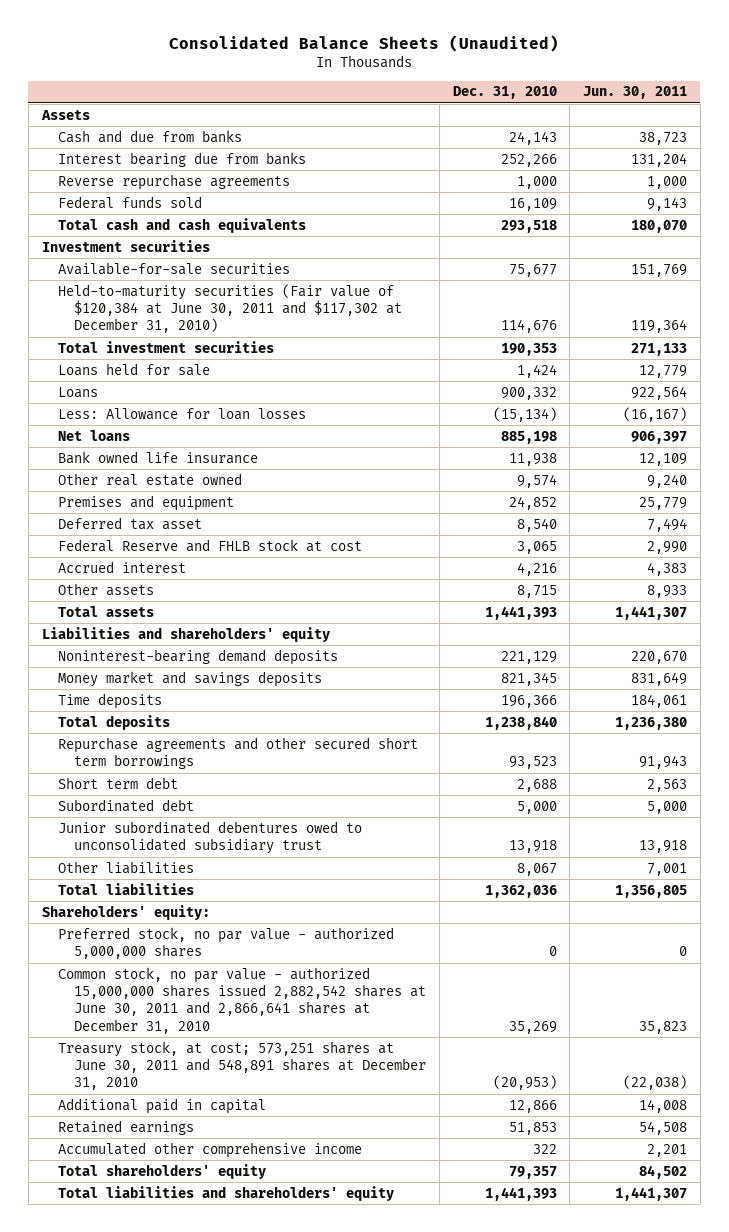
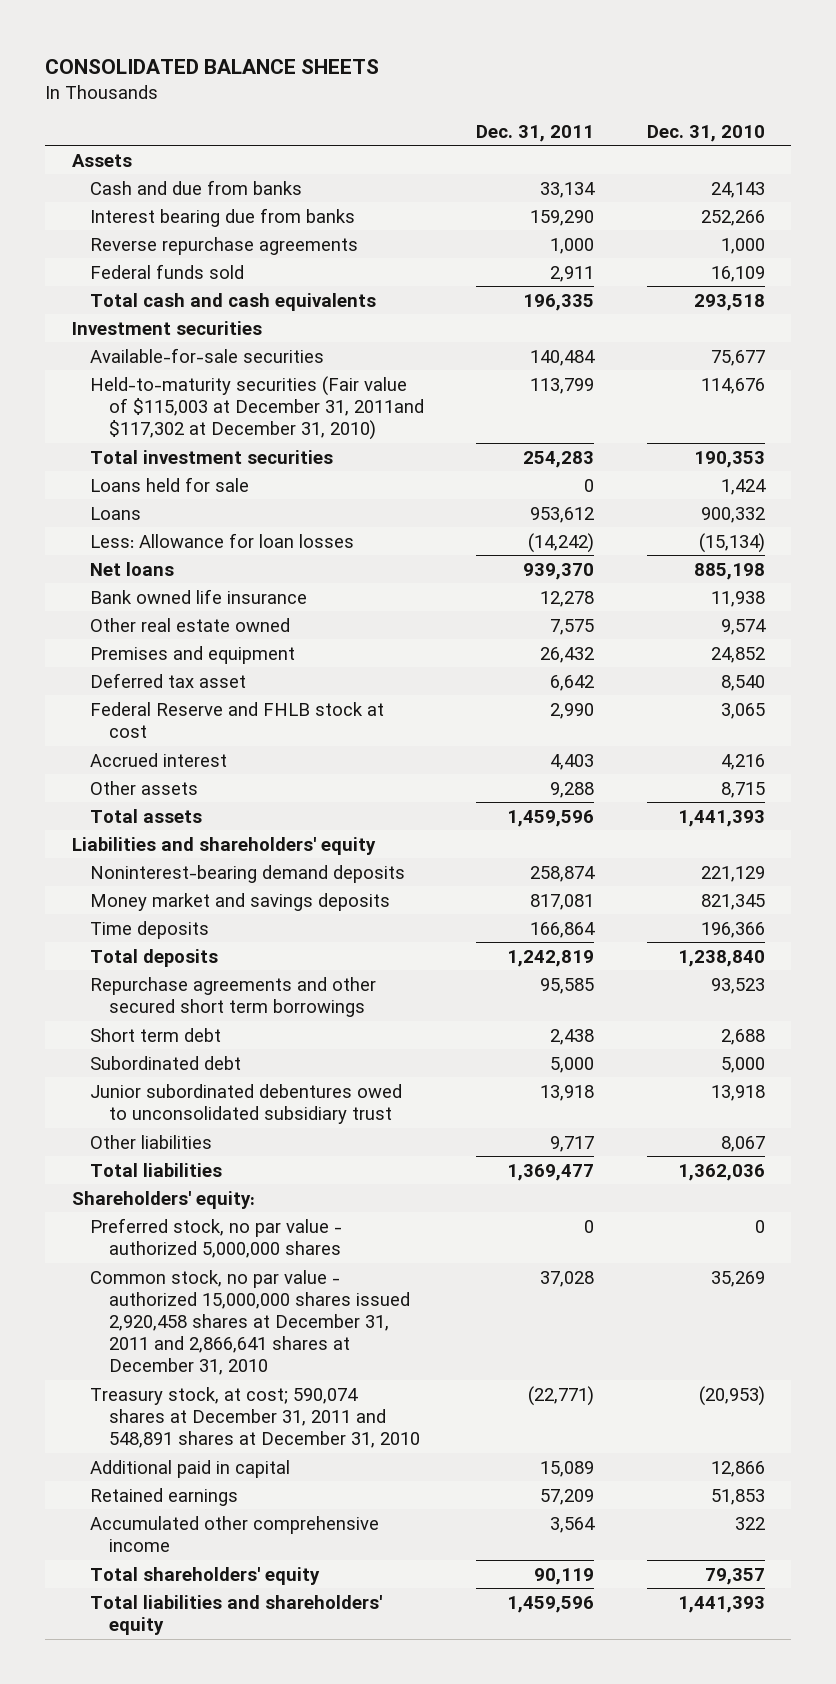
- Consolidated Balance Sheets (Unaudited)
+ CONSOLIDATED BALANCE SHEETS
- | Dec. 31, 2010 | Jun. 30, 2011
+ | Dec. 31, 2011 | Dec. 31, 2010
- Held-to-maturity securities (Fair value of $120,384 at June 30, 2011 and $117,302 at December 31, 2010) | 114,676 | 119,364
+ Held-to-maturity securities (Fair value of $115,003 at December 31, 2011and $117,302 at December 31, 2010) | 113,799 | 114,676
- Common stock, no par value - authorized 15,000,000 shares issued 2,882,542 shares at June 30, 2011 and 2,866,641 shares at December 31, 2010 | 35,269 | 35,823
- Treasury stock, at cost; 573,251 shares at June 30, 2011 and 548,891 shares at December 31, 2010 | (20,953) | (22,038)
+ Common stock, no par value - authorized 15,000,000 shares issued 2,920,458 shares at December 31, 2011 and 2,866,641 shares at December 31, 2010 | 37,028 | 35,269
+ Treasury stock, at cost; 590,074 shares at December 31, 2011 and 548,891 shares at December 31, 2010 | (22,771) | (20,953)

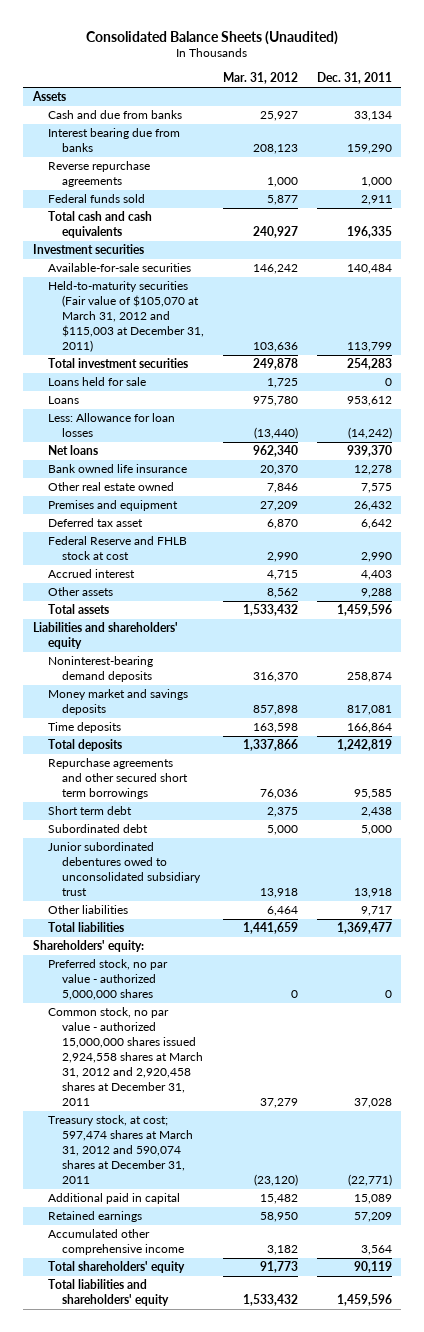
- CONSOLIDATED BALANCE SHEETS
+ Consolidated Balance Sheets (Unaudited)
- | Dec. 31, 2011 | Dec. 31, 2010
+ | Mar. 31, 2012 | Dec. 31, 2011
- Held-to-maturity securities (Fair value of $115,003 at December 31, 2011and $117,302 at December 31, 2010) | 113,799 | 114,676
+ Held-to-maturity securities (Fair value of $105,070 at March 31, 2012 and $115,003 at December 31, 2011) | 103,636 | 113,799
- Common stock, no par value - authorized 15,000,000 shares issued 2,920,458 shares at December 31, 2011 and 2,866,641 shares at December 31, 2010 | 37,028 | 35,269
- Treasury stock, at cost; 590,074 shares at December 31, 2011 and 548,891 shares at December 31, 2010 | (22,771) | (20,953)
+ Common stock, no par value - authorized 15,000,000 shares issued 2,924,558 shares at March 31, 2012 and 2,920,458 shares at December 31, 2011 | 37,279 | 37,028
+ Treasury stock, at cost; 597,474 shares at March 31, 2012 and 590,074 shares at December 31, 2011 | (23,120) | (22,771)

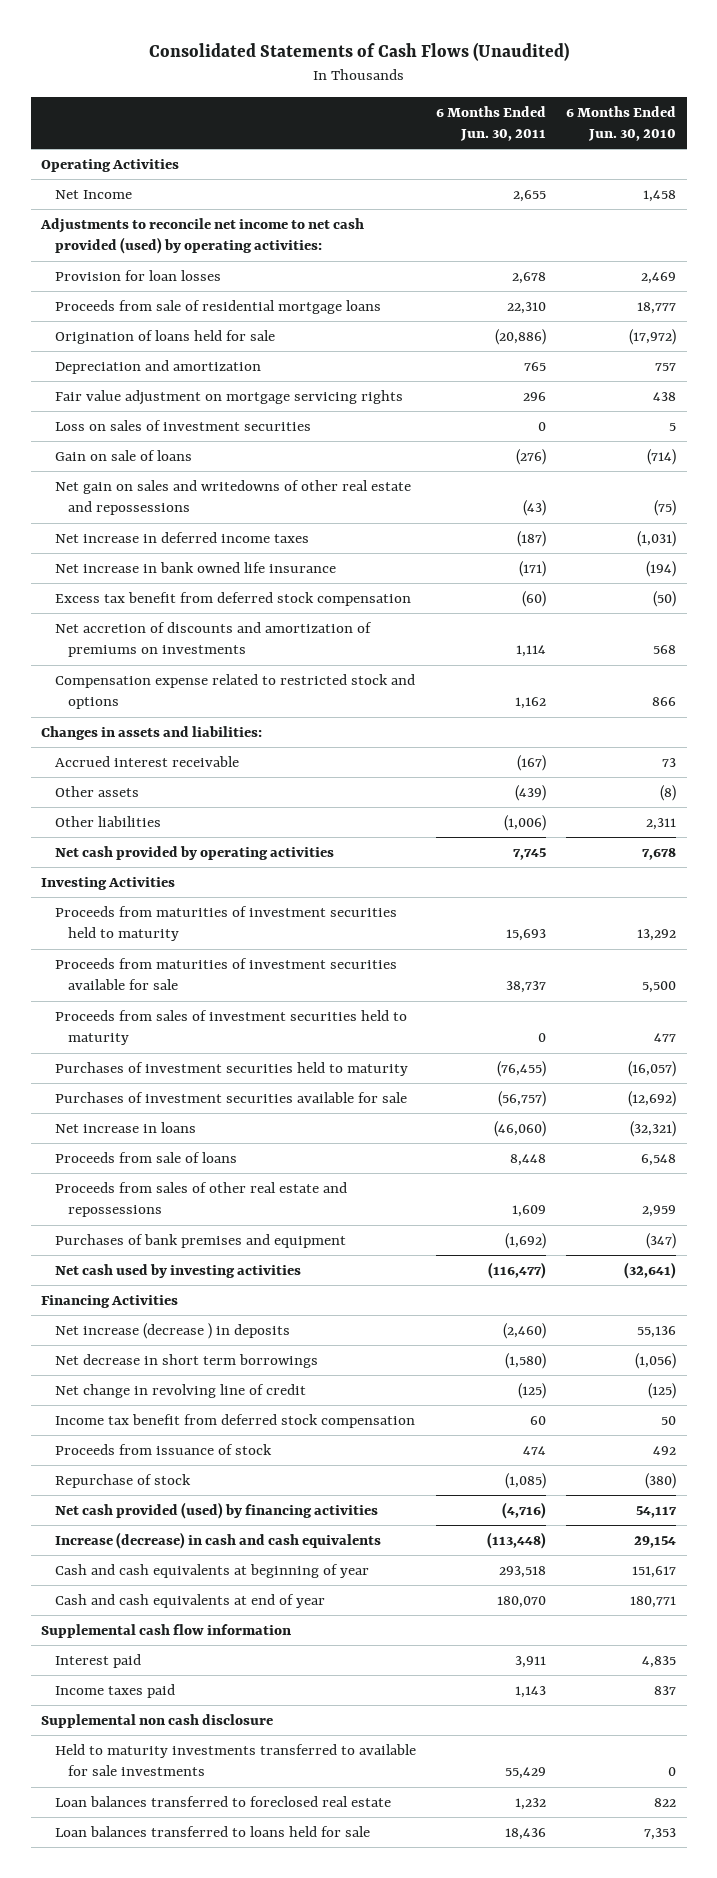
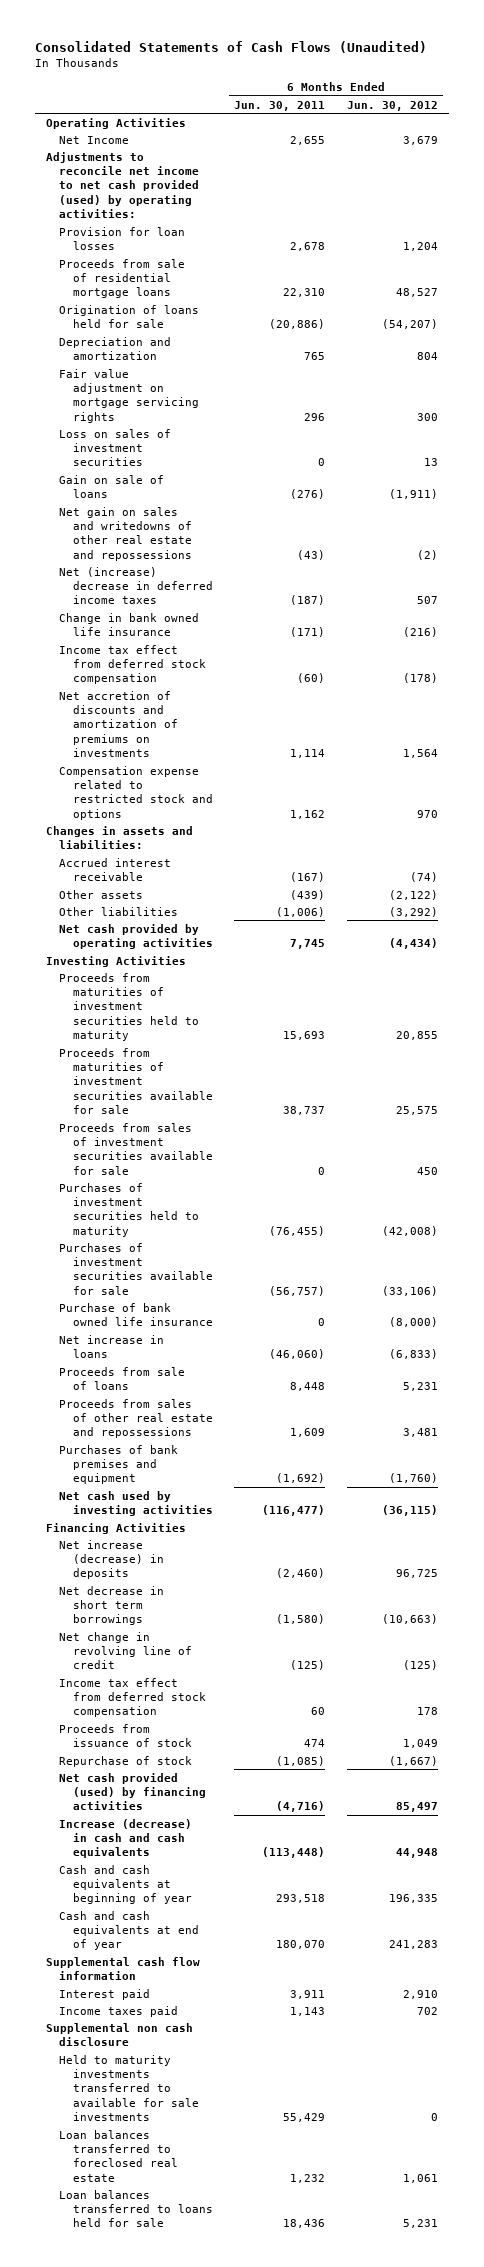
- | 6 Months Ended Jun. 30, 2011 | 6 Months Ended Jun. 30, 2010
+ | 6 Months Ended Jun. 30, 2011 | 6 Months Ended Jun. 30, 2012
- Net increase in deferred income taxes | (187) | (1,031)
- Net increase in bank owned life insurance | (171) | (194)
- Excess tax benefit from deferred stock compensation | (60) | (50)
+ Net (increase) decrease in deferred income taxes | (187) | 507
+ Change in bank owned life insurance | (171) | (216)
+ Income tax effect from deferred stock compensation | (60) | (178)
- Proceeds from sales of investment securities held to maturity | 0 | 477
+ Proceeds from sales of investment securities available for sale | 0 | 450
+ Purchase of bank owned life insurance | 0 | (8,000)
- Net increase (decrease ) in deposits | (2,460) | 55,136
+ Net increase (decrease) in deposits | (2,460) | 96,725
- Income tax benefit from deferred stock compensation | 60 | 50
+ Income tax effect from deferred stock compensation | 60 | 178

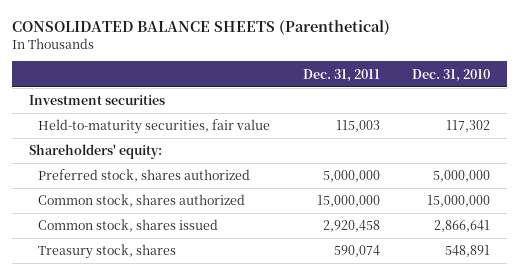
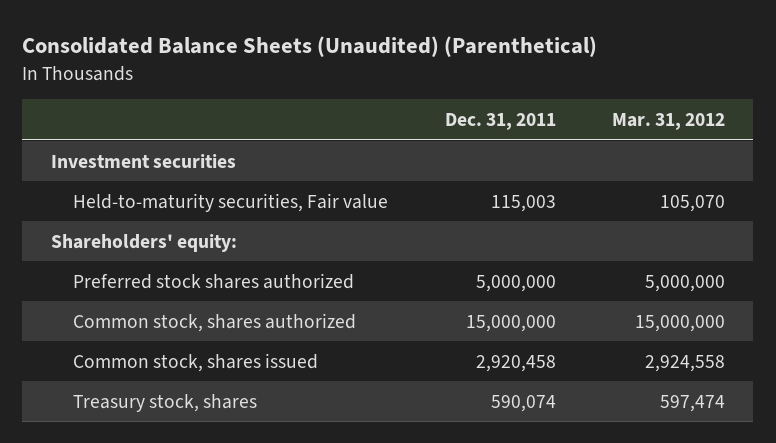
- CONSOLIDATED BALANCE SHEETS (Parenthetical)
+ Consolidated Balance Sheets (Unaudited) (Parenthetical)
- | Dec. 31, 2011 | Dec. 31, 2010
+ | Dec. 31, 2011 | Mar. 31, 2012
- Held-to-maturity securities, fair value | 115,003 | 117,302
+ Held-to-maturity securities, Fair value | 115,003 | 105,070
- Preferred stock, shares authorized | 5,000,000 | 5,000,000
+ Preferred stock shares authorized | 5,000,000 | 5,000,000

